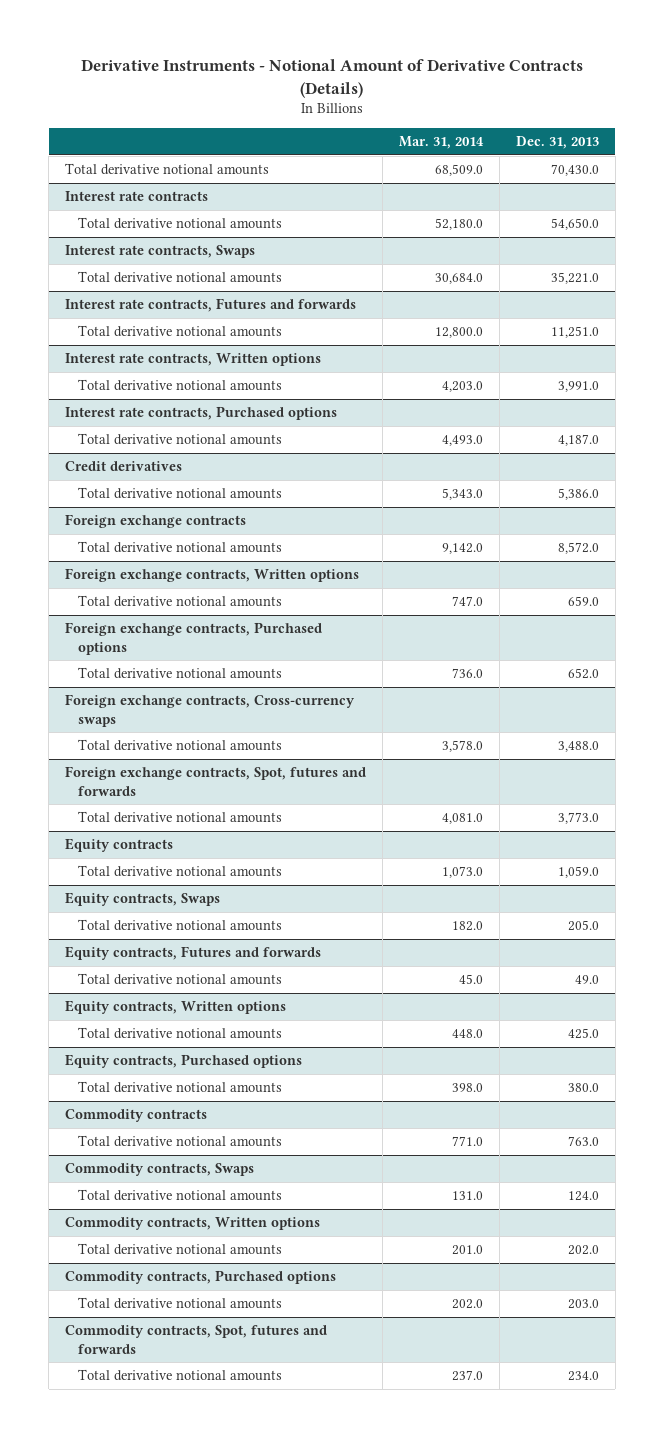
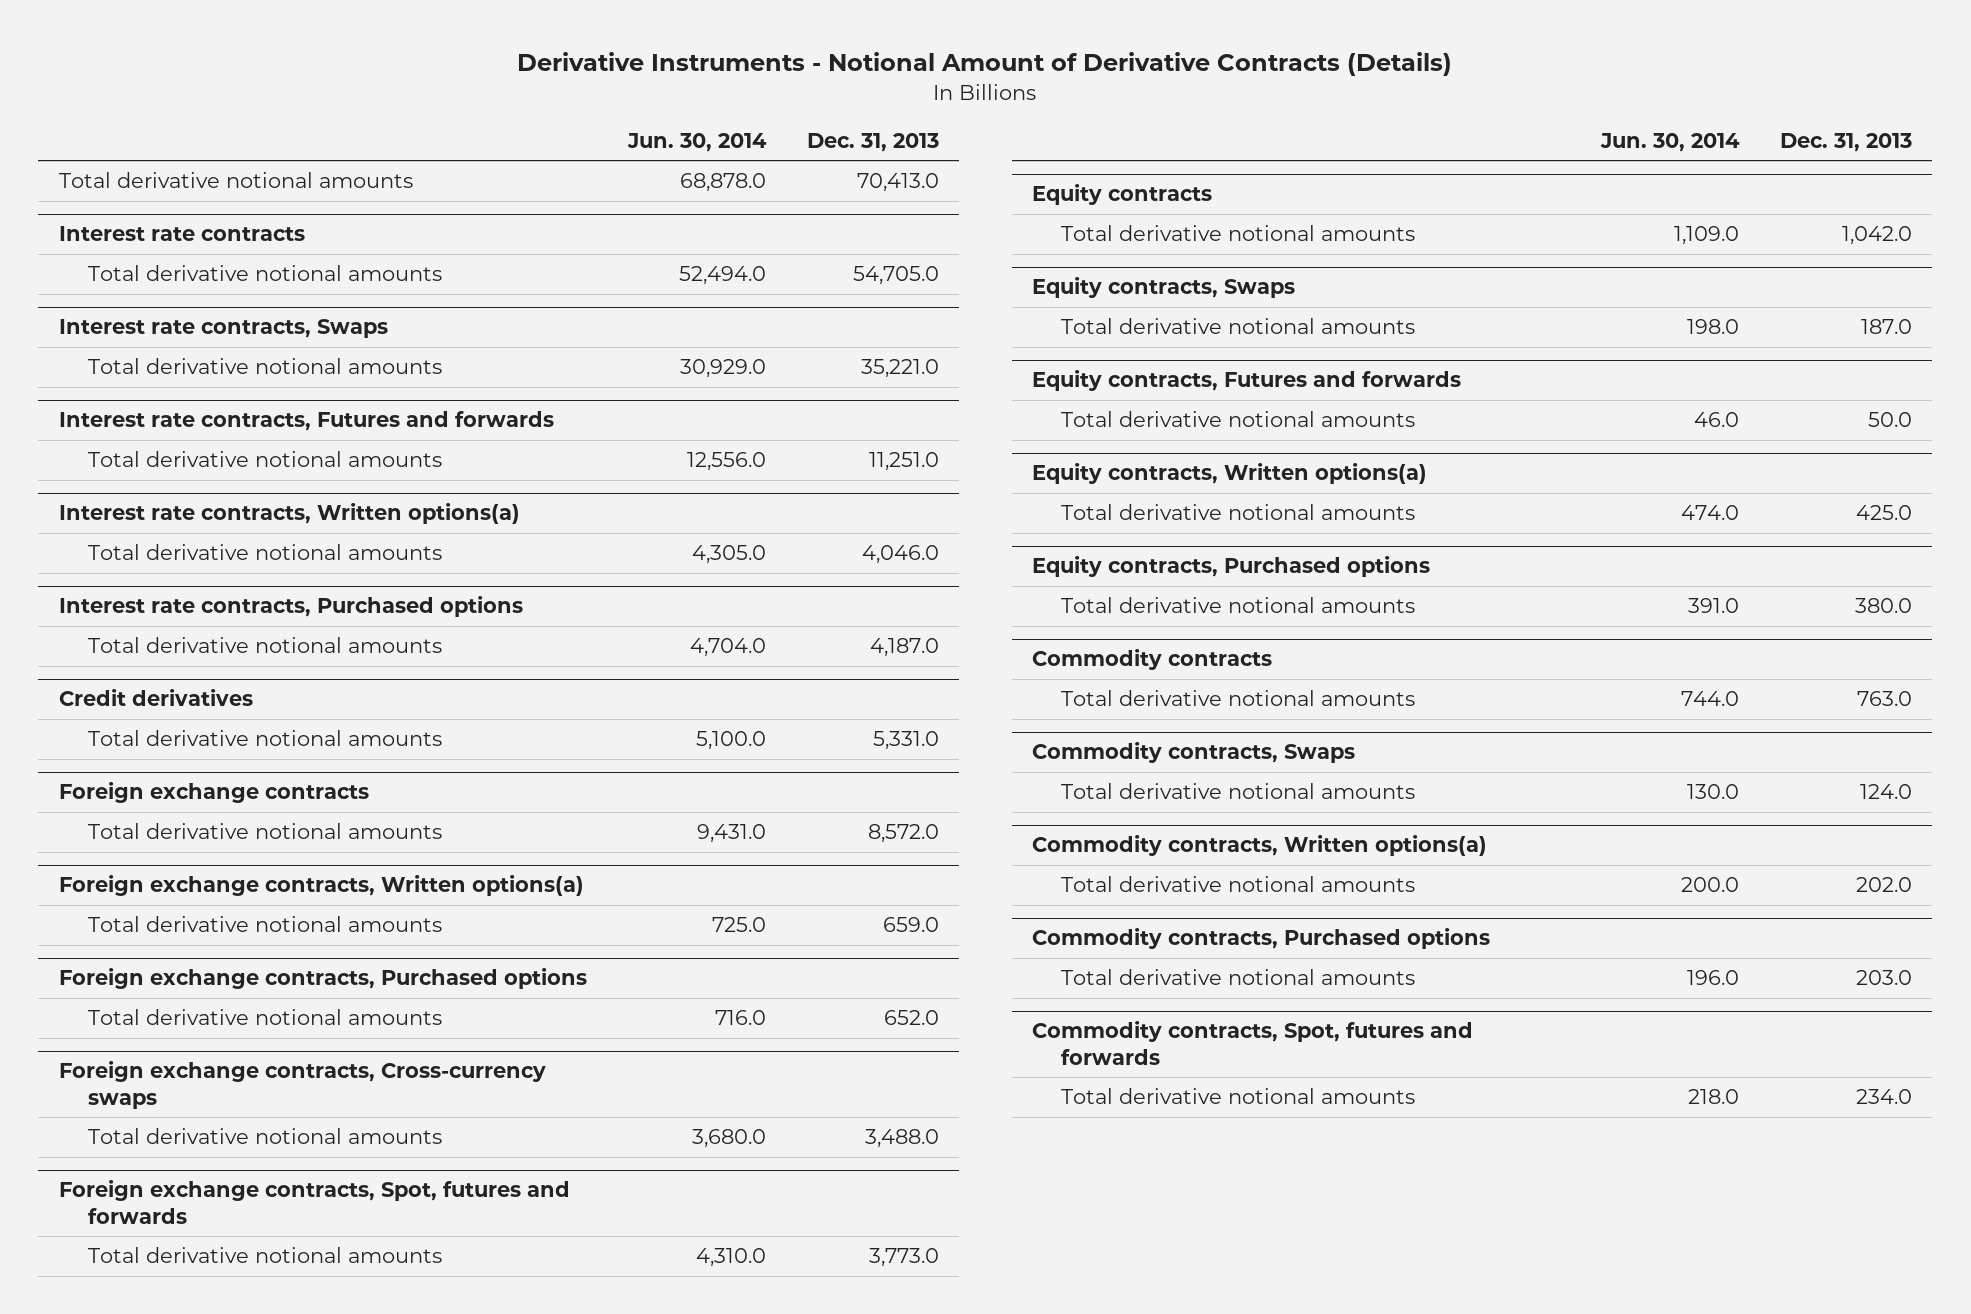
- | Mar. 31, 2014 | Dec. 31, 2013
+ | Jun. 30, 2014 | Dec. 31, 2013
- Total derivative notional amounts | 68,509.0 | 70,430.0
+ Total derivative notional amounts | 68,878.0 | 70,413.0
@ Interest rate contracts
- Total derivative notional amounts | 52,180.0 | 54,650.0
+ Total derivative notional amounts | 52,494.0 | 54,705.0
- Interest rate contracts, Written options
- Total derivative notional amounts | 4,203.0 | 3,991.0
+ Interest rate contracts, Written options(a)
+ Total derivative notional amounts | 4,305.0 | 4,046.0
@ Credit derivatives
- Total derivative notional amounts | 5,343.0 | 5,386.0
+ Total derivative notional amounts | 5,100.0 | 5,331.0
- Foreign exchange contracts, Written options
+ Foreign exchange contracts, Written options(a)
@ Equity contracts
- Total derivative notional amounts | 1,073.0 | 1,059.0
+ Total derivative notional amounts | 1,109.0 | 1,042.0
@ Equity contracts, Swaps
- Total derivative notional amounts | 182.0 | 205.0
+ Total derivative notional amounts | 198.0 | 187.0
@ Equity contracts, Futures and forwards
- Total derivative notional amounts | 45.0 | 49.0
- Equity contracts, Written options
@ Equity contracts, Futures and forwards
+ Total derivative notional amounts | 46.0 | 50.0
+ Equity contracts, Written options(a)
- Commodity contracts, Written options
+ Commodity contracts, Written options(a)

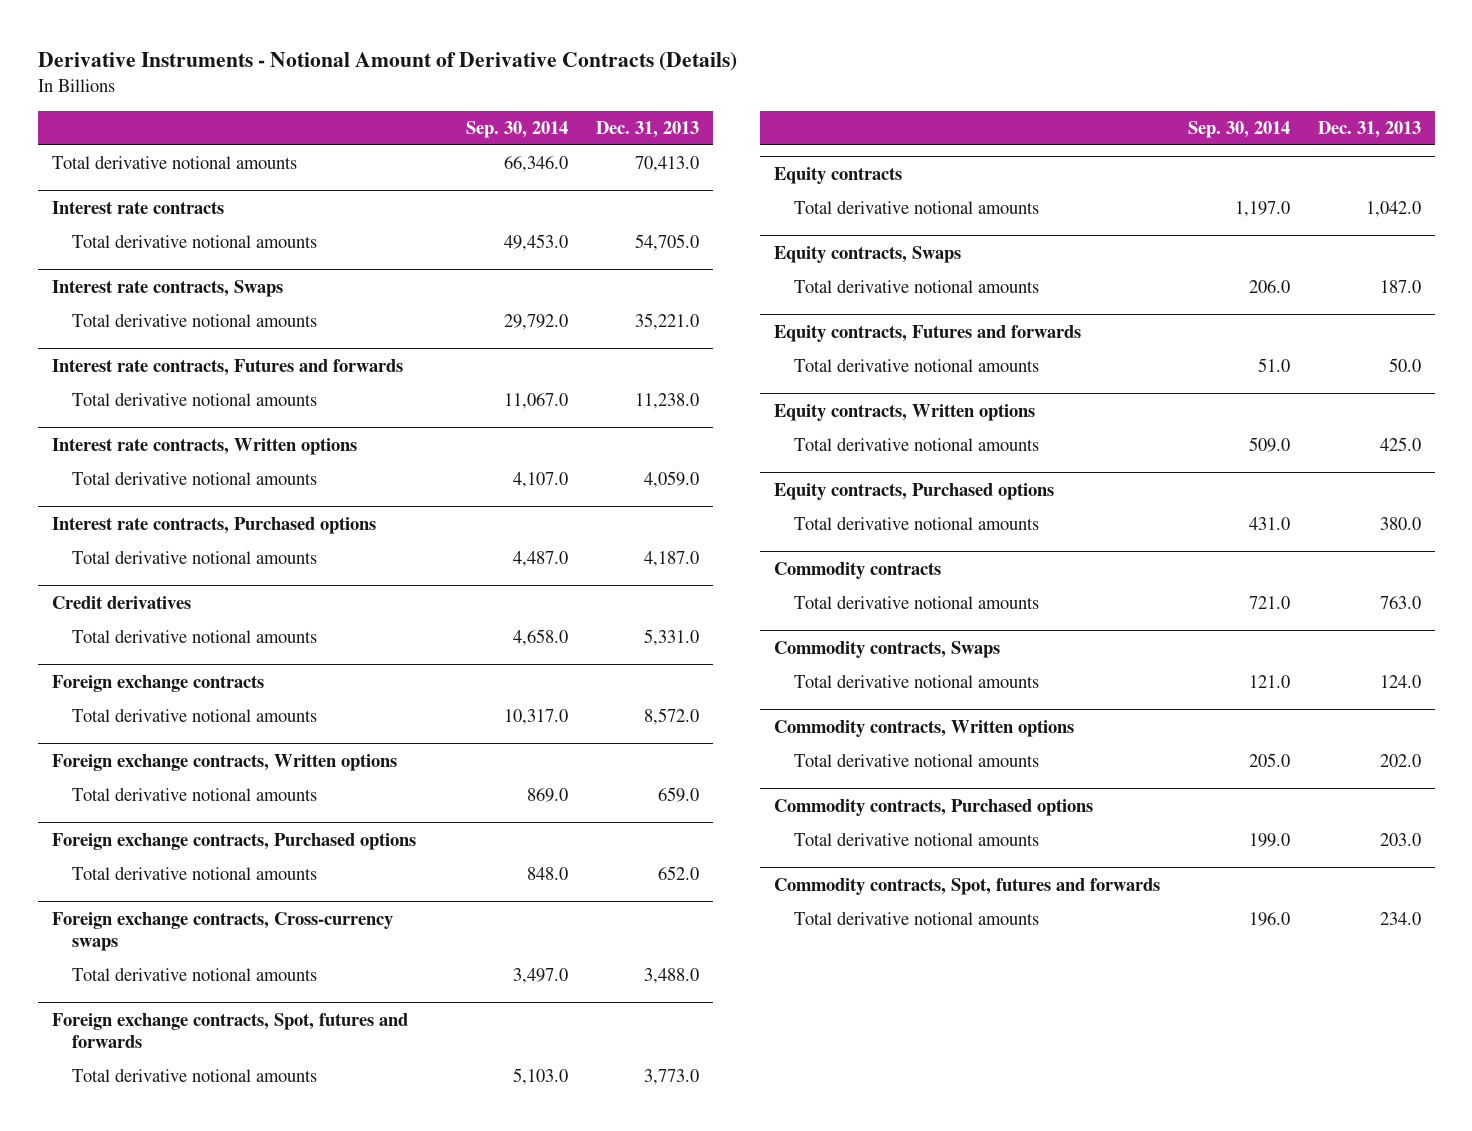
- | Jun. 30, 2014 | Dec. 31, 2013
+ | Sep. 30, 2014 | Dec. 31, 2013
@ Interest rate contracts, Futures and forwards
- Total derivative notional amounts | 12,556.0 | 11,251.0
- Interest rate contracts, Written options(a)
- Total derivative notional amounts | 4,305.0 | 4,046.0
@ Interest rate contracts, Futures and forwards
+ Total derivative notional amounts | 11,067.0 | 11,238.0
+ Interest rate contracts, Written options
+ Total derivative notional amounts | 4,107.0 | 4,059.0
- Foreign exchange contracts, Written options(a)
+ Foreign exchange contracts, Written options
- Equity contracts, Written options(a)
+ Equity contracts, Written options
- Commodity contracts, Written options(a)
+ Commodity contracts, Written options

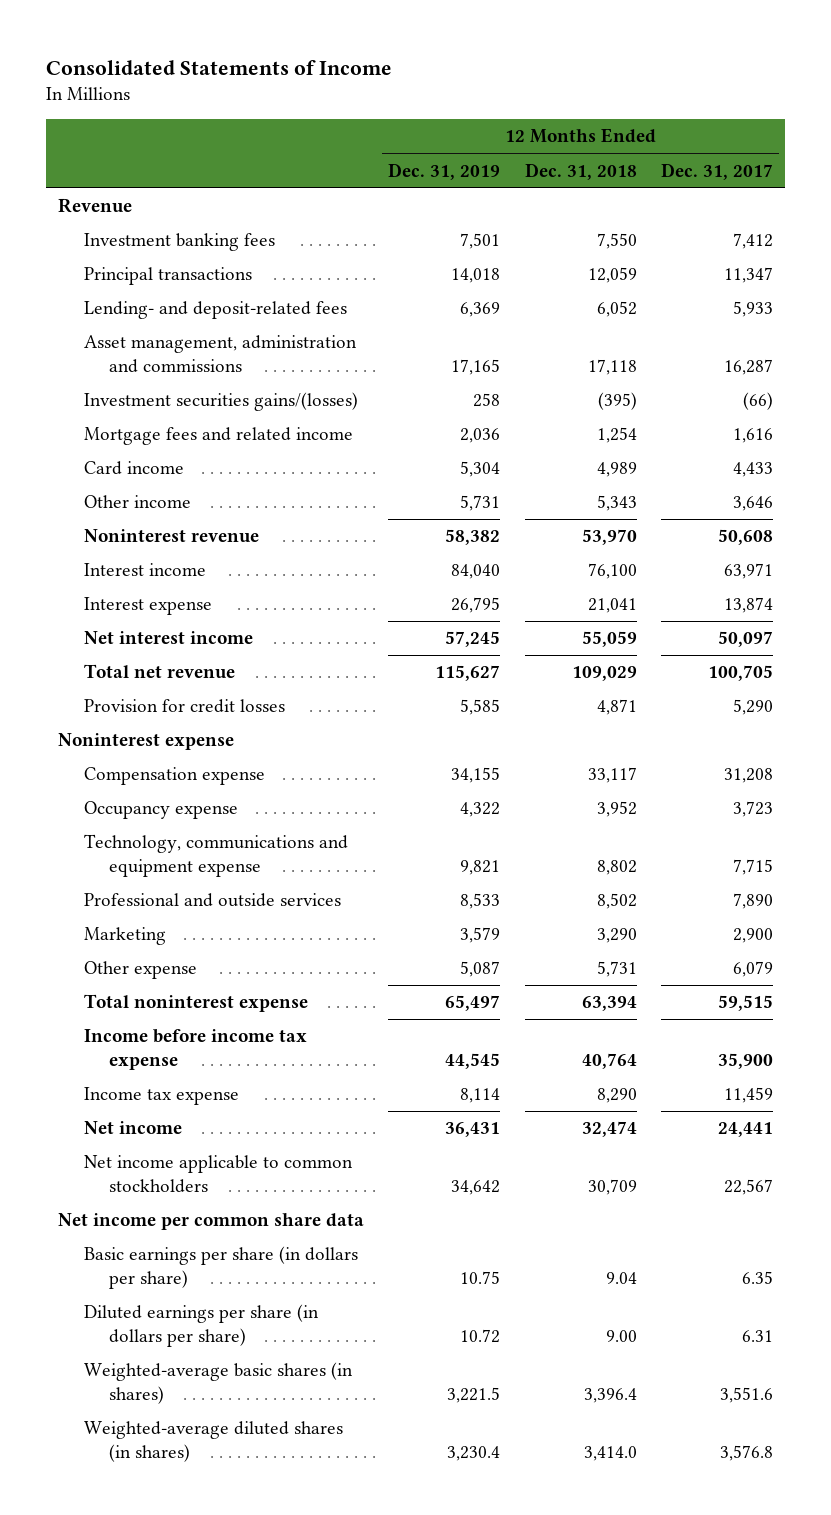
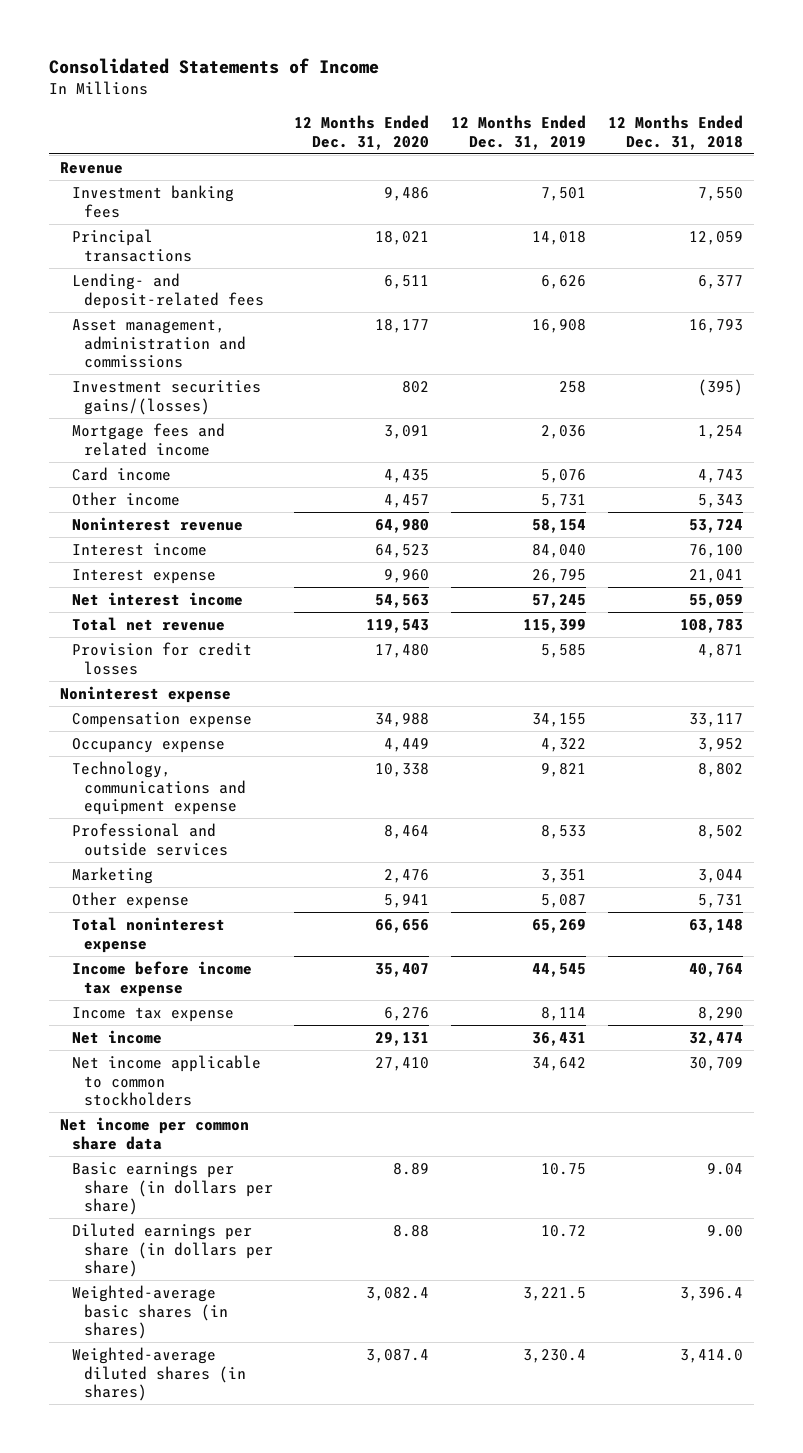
- | 12 Months Ended Dec. 31, 2019 | 12 Months Ended Dec. 31, 2018 | 12 Months Ended Dec. 31, 2017
+ | 12 Months Ended Dec. 31, 2020 | 12 Months Ended Dec. 31, 2019 | 12 Months Ended Dec. 31, 2018
- Lending- and deposit-related fees | 6,369 | 6,052 | 5,933
- Asset management, administration and commissions | 17,165 | 17,118 | 16,287
+ Lending- and deposit-related fees | 6,511 | 6,626 | 6,377
+ Asset management, administration and commissions | 18,177 | 16,908 | 16,793
- Card income | 5,304 | 4,989 | 4,433
+ Card income | 4,435 | 5,076 | 4,743
- Noninterest revenue | 58,382 | 53,970 | 50,608
+ Noninterest revenue | 64,980 | 58,154 | 53,724
- Total net revenue | 115,627 | 109,029 | 100,705
+ Total net revenue | 119,543 | 115,399 | 108,783
- Marketing | 3,579 | 3,290 | 2,900
+ Marketing | 2,476 | 3,351 | 3,044
- Total noninterest expense | 65,497 | 63,394 | 59,515
+ Total noninterest expense | 66,656 | 65,269 | 63,148

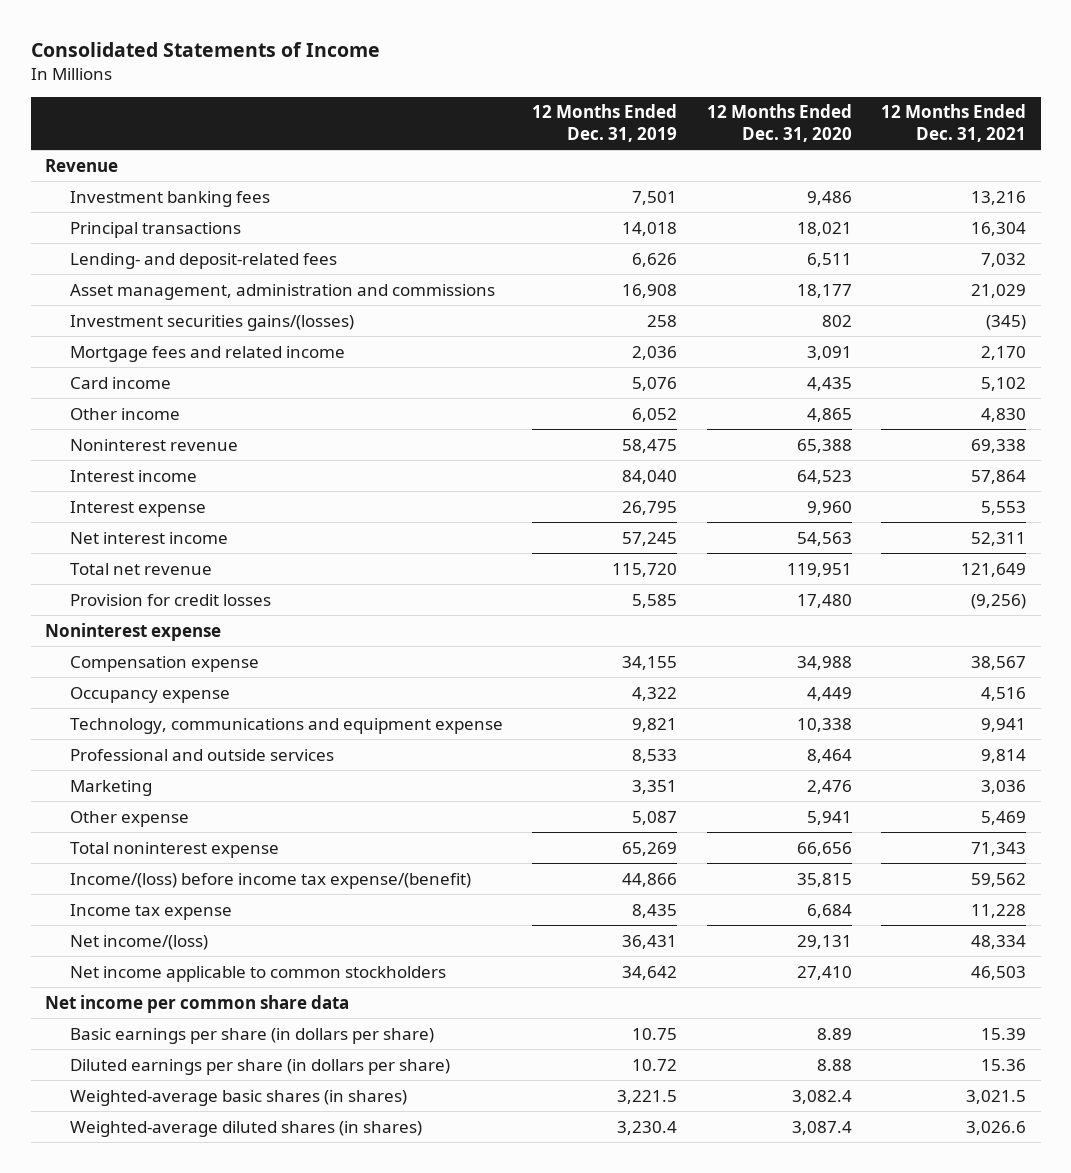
- | 12 Months Ended Dec. 31, 2020 | 12 Months Ended Dec. 31, 2019 | 12 Months Ended Dec. 31, 2018
+ | 12 Months Ended Dec. 31, 2019 | 12 Months Ended Dec. 31, 2020 | 12 Months Ended Dec. 31, 2021
- Other income | 4,457 | 5,731 | 5,343
- Noninterest revenue | 64,980 | 58,154 | 53,724
+ Other income | 6,052 | 4,865 | 4,830
+ Noninterest revenue | 58,475 | 65,388 | 69,338
- Total net revenue | 119,543 | 115,399 | 108,783
+ Total net revenue | 115,720 | 119,951 | 121,649
- Income before income tax expense | 35,407 | 44,545 | 40,764
- Income tax expense | 6,276 | 8,114 | 8,290
- Net income | 29,131 | 36,431 | 32,474
+ Income/(loss) before income tax expense/(benefit) | 44,866 | 35,815 | 59,562
+ Income tax expense | 8,435 | 6,684 | 11,228
+ Net income/(loss) | 36,431 | 29,131 | 48,334

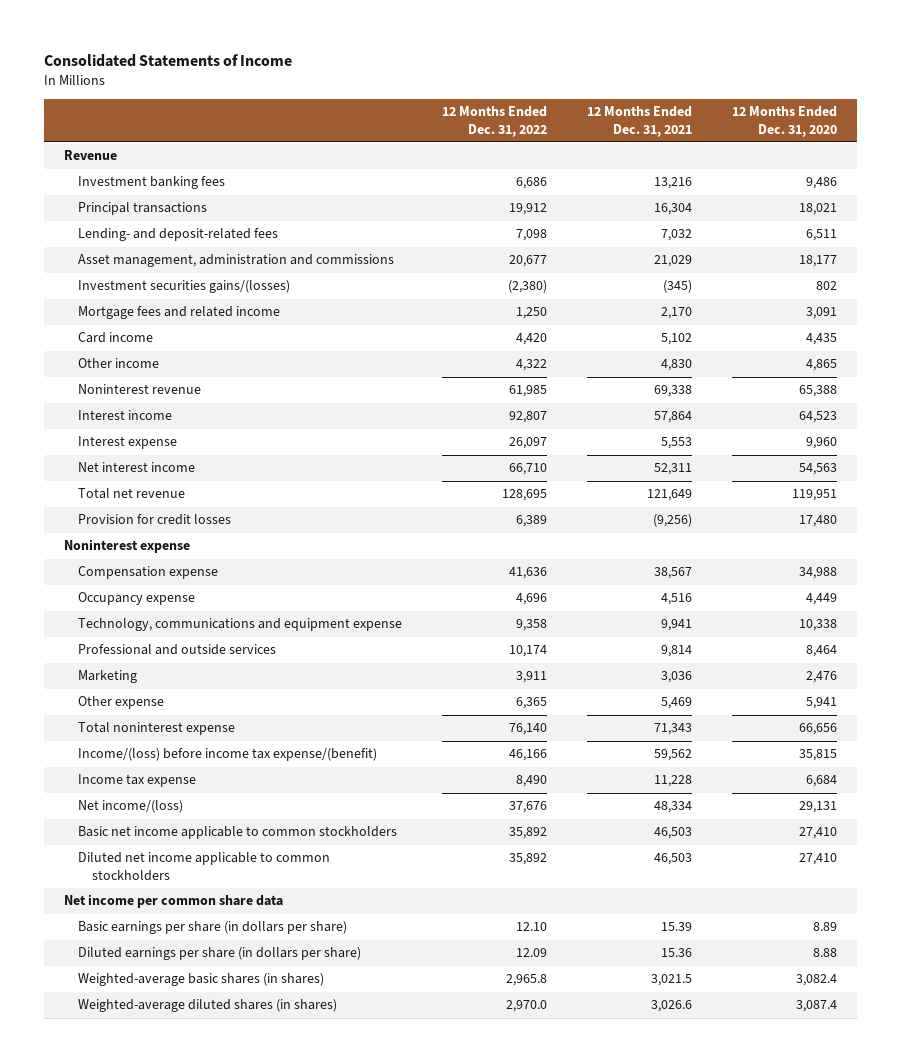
- | 12 Months Ended Dec. 31, 2019 | 12 Months Ended Dec. 31, 2020 | 12 Months Ended Dec. 31, 2021
+ | 12 Months Ended Dec. 31, 2022 | 12 Months Ended Dec. 31, 2021 | 12 Months Ended Dec. 31, 2020
- Net income applicable to common stockholders | 34,642 | 27,410 | 46,503
+ Basic net income applicable to common stockholders | 35,892 | 46,503 | 27,410
+ Diluted net income applicable to common stockholders | 35,892 | 46,503 | 27,410

